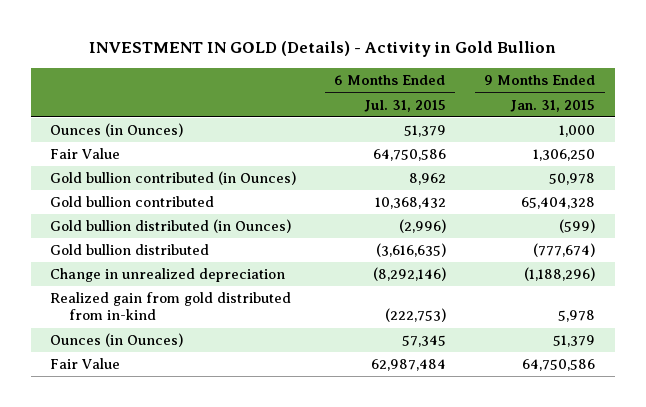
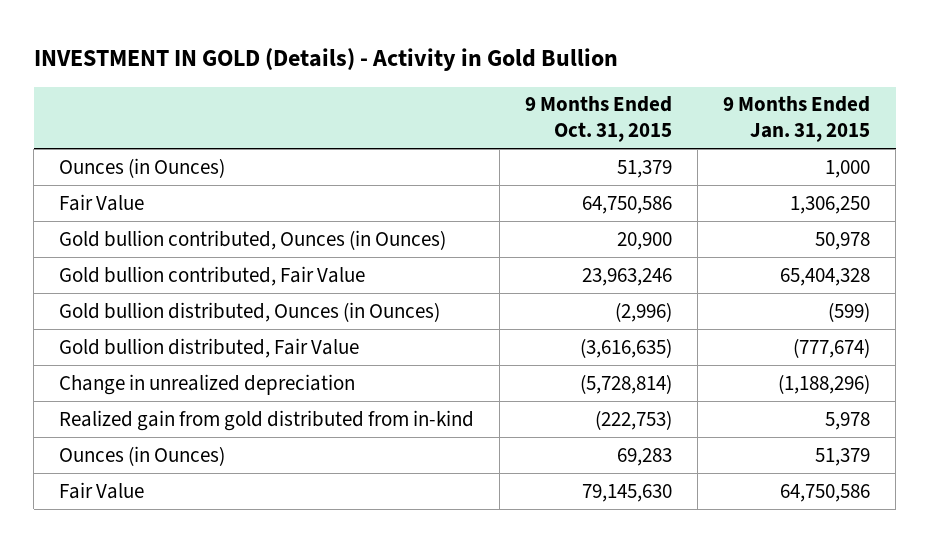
- | 6 Months Ended Jul. 31, 2015 | 9 Months Ended Jan. 31, 2015
+ | 9 Months Ended Oct. 31, 2015 | 9 Months Ended Jan. 31, 2015
- Gold bullion contributed (in Ounces) | 8,962 | 50,978
- Gold bullion contributed | 10,368,432 | 65,404,328
- Gold bullion distributed (in Ounces) | (2,996) | (599)
- Gold bullion distributed | (3,616,635) | (777,674)
+ Gold bullion contributed, Ounces (in Ounces) | 20,900 | 50,978
+ Gold bullion contributed, Fair Value | 23,963,246 | 65,404,328
+ Gold bullion distributed, Ounces (in Ounces) | (2,996) | (599)
+ Gold bullion distributed, Fair Value | (3,616,635) | (777,674)

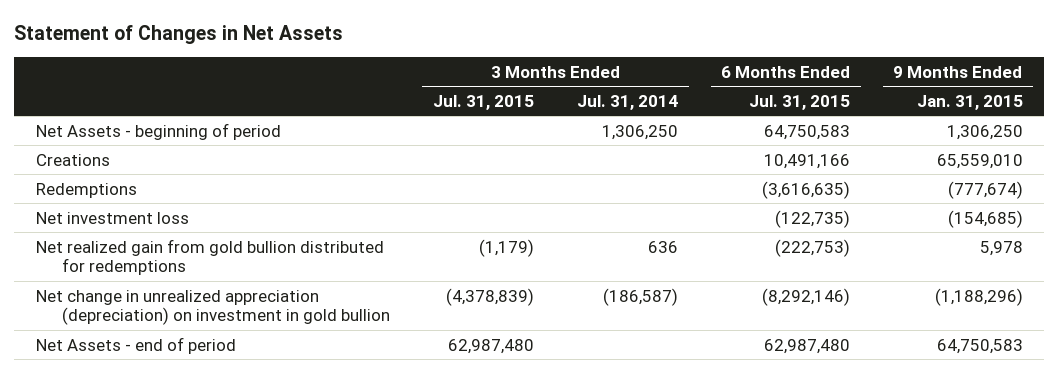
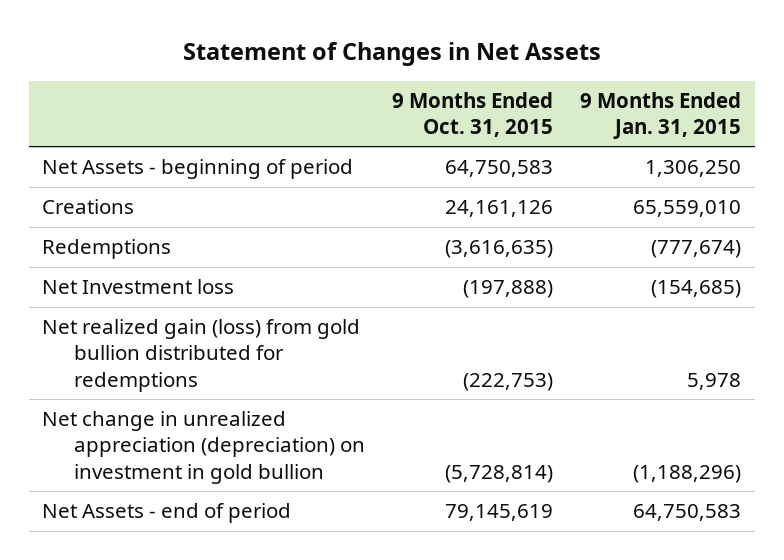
- | 3 Months Ended Jul. 31, 2015 | 3 Months Ended Jul. 31, 2014 | 6 Months Ended Jul. 31, 2015 | 9 Months Ended Jan. 31, 2015
+ | 9 Months Ended Oct. 31, 2015 | 9 Months Ended Jan. 31, 2015
- Net investment loss | | | (122,735) | (154,685)
- Net realized gain from gold bullion distributed for redemptions | (1,179) | 636 | (222,753) | 5,978
+ Net Investment loss | (197,888) | (154,685)
+ Net realized gain (loss) from gold bullion distributed for redemptions | (222,753) | 5,978

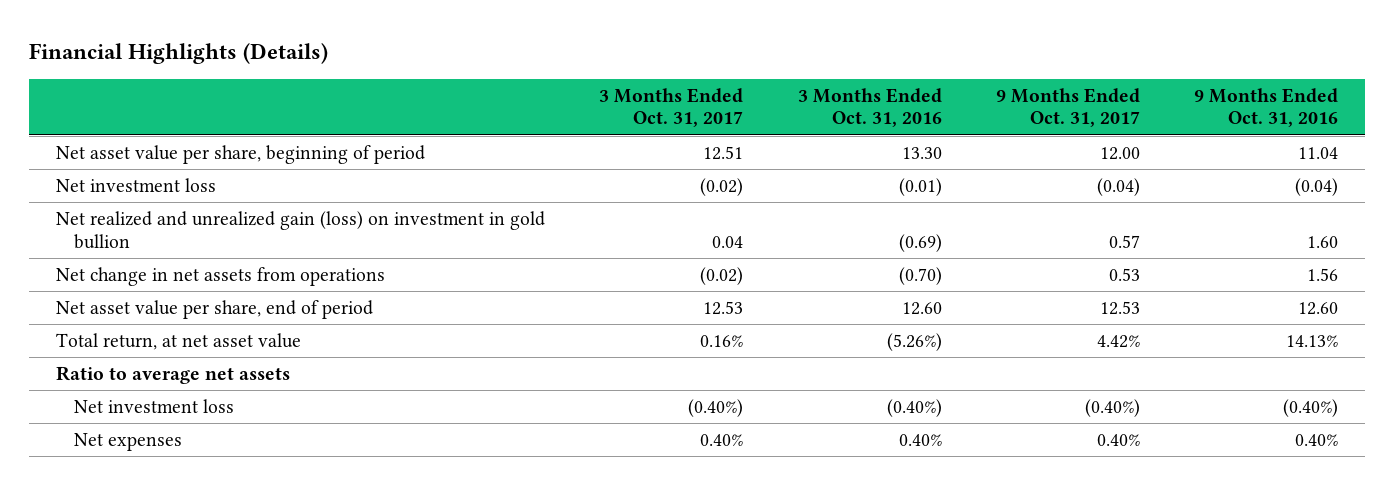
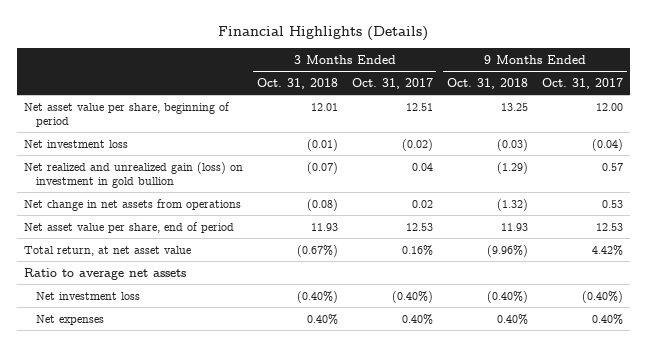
- | 3 Months Ended Oct. 31, 2017 | 3 Months Ended Oct. 31, 2016 | 9 Months Ended Oct. 31, 2017 | 9 Months Ended Oct. 31, 2016
+ | 3 Months Ended Oct. 31, 2018 | 3 Months Ended Oct. 31, 2017 | 9 Months Ended Oct. 31, 2018 | 9 Months Ended Oct. 31, 2017
- Net change in net assets from operations | (0.02) | (0.70) | 0.53 | 1.56
+ Net change in net assets from operations | (0.08) | 0.02 | (1.32) | 0.53

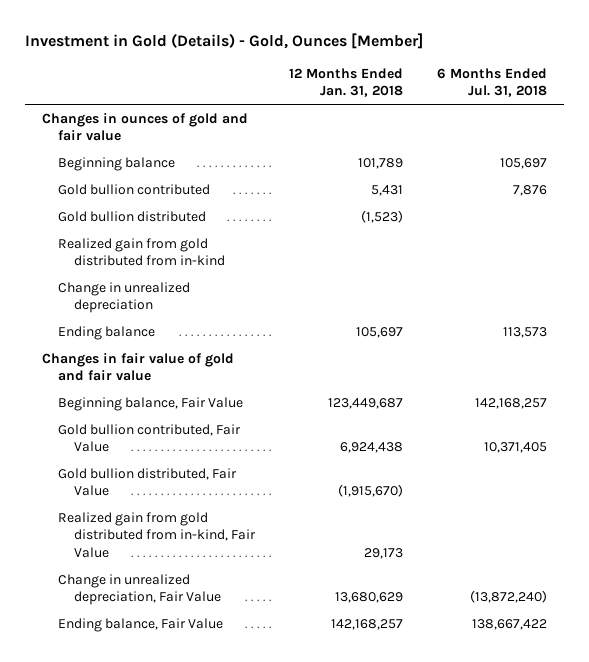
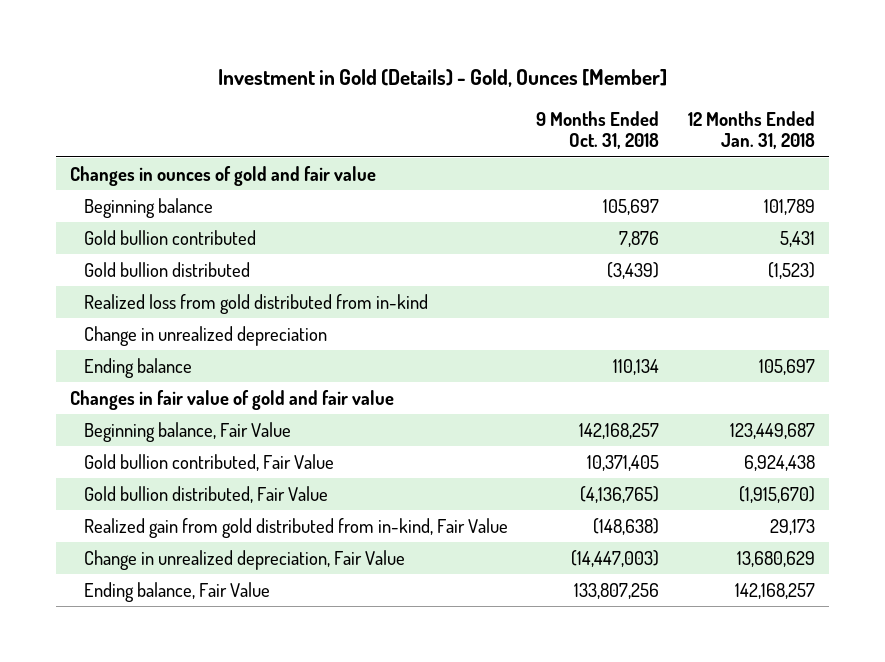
- | 12 Months Ended Jan. 31, 2018 | 6 Months Ended Jul. 31, 2018
+ | 9 Months Ended Oct. 31, 2018 | 12 Months Ended Jan. 31, 2018
- Realized gain from gold distributed from in-kind
+ Realized loss from gold distributed from in-kind

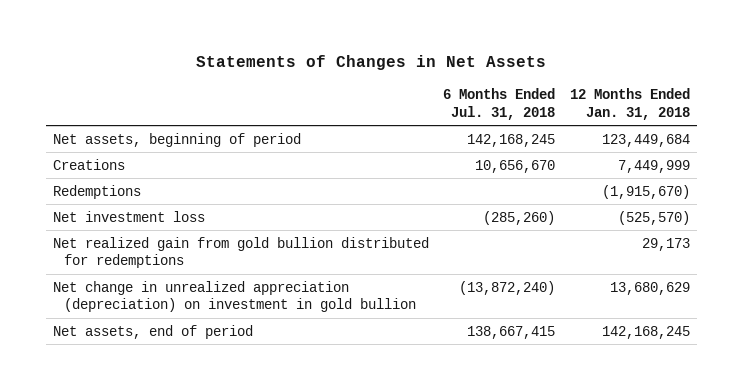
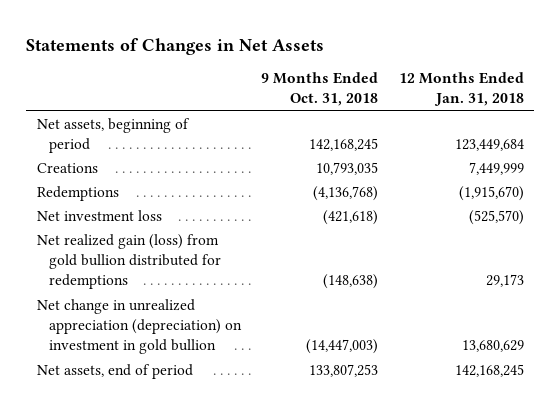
- | 6 Months Ended Jul. 31, 2018 | 12 Months Ended Jan. 31, 2018
+ | 9 Months Ended Oct. 31, 2018 | 12 Months Ended Jan. 31, 2018
- Net realized gain from gold bullion distributed for redemptions | | 29,173
+ Net realized gain (loss) from gold bullion distributed for redemptions | (148,638) | 29,173

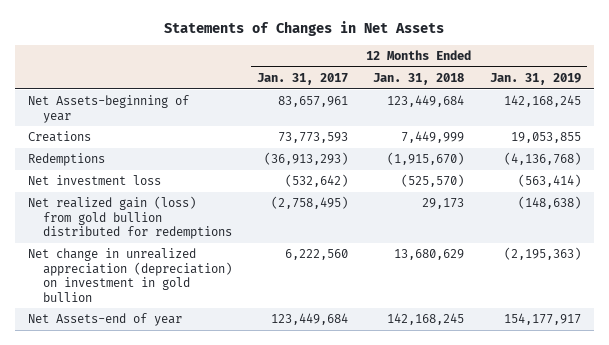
- | 9 Months Ended Oct. 31, 2018 | 12 Months Ended Jan. 31, 2018
+ | 12 Months Ended Jan. 31, 2017 | 12 Months Ended Jan. 31, 2018 | 12 Months Ended Jan. 31, 2019
- Net assets, beginning of period | 142,168,245 | 123,449,684
+ Net Assets-beginning of year | 83,657,961 | 123,449,684 | 142,168,245
- Net assets, end of period | 133,807,253 | 142,168,245
+ Net Assets-end of year | 123,449,684 | 142,168,245 | 154,177,917

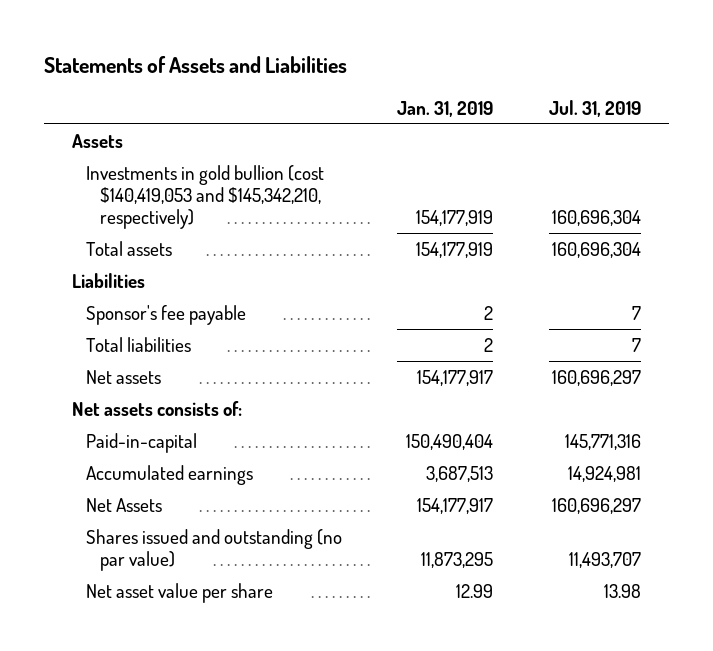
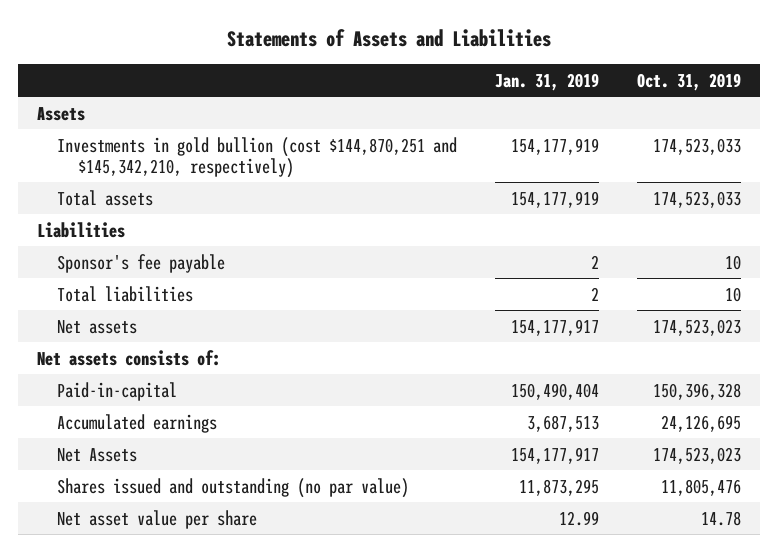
- | Jan. 31, 2019 | Jul. 31, 2019
+ | Jan. 31, 2019 | Oct. 31, 2019
- Investments in gold bullion (cost $140,419,053 and $145,342,210, respectively) | 154,177,919 | 160,696,304
+ Investments in gold bullion (cost $144,870,251 and $145,342,210, respectively) | 154,177,919 | 174,523,033

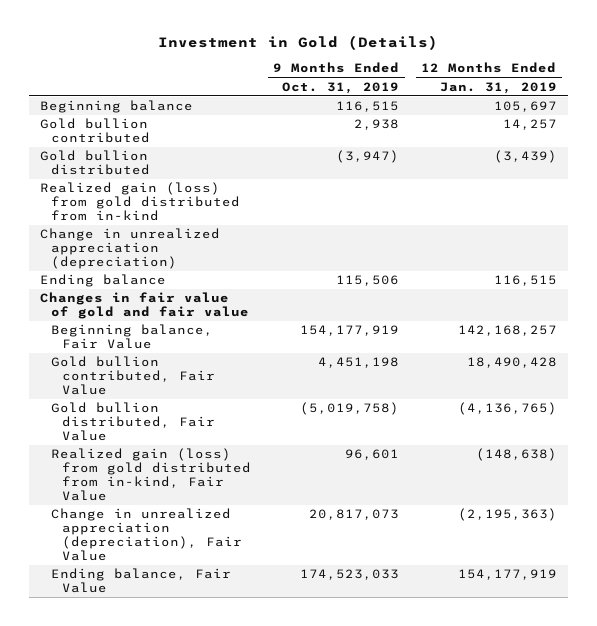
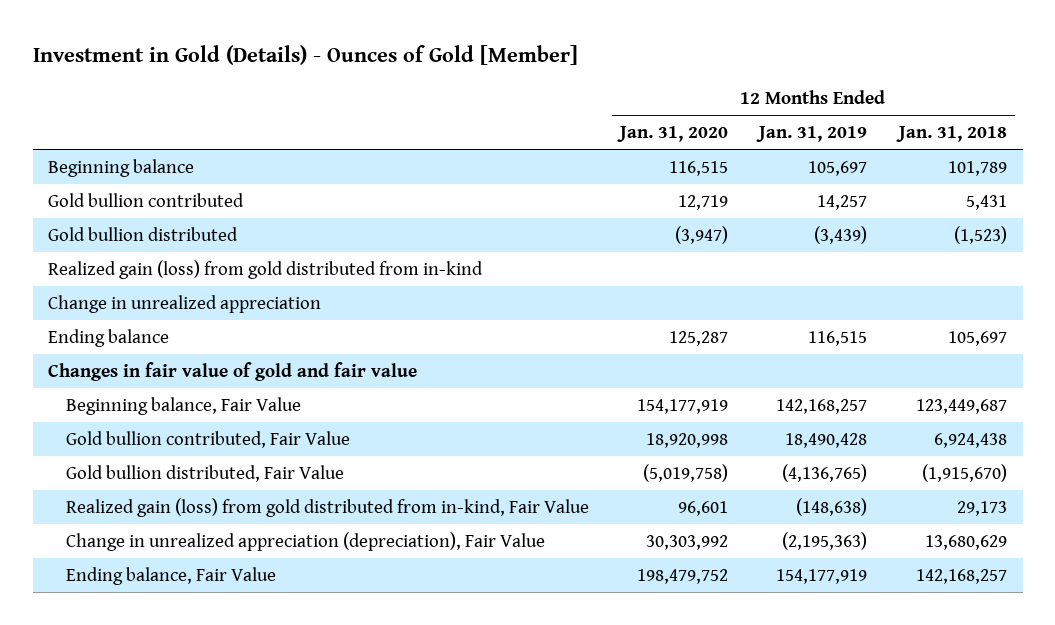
- Investment in Gold (Details)
+ Investment in Gold (Details) - Ounces of Gold [Member]
- | 9 Months Ended Oct. 31, 2019 | 12 Months Ended Jan. 31, 2019
+ | 12 Months Ended Jan. 31, 2020 | 12 Months Ended Jan. 31, 2019 | 12 Months Ended Jan. 31, 2018
- Change in unrealized appreciation (depreciation)
+ Change in unrealized appreciation

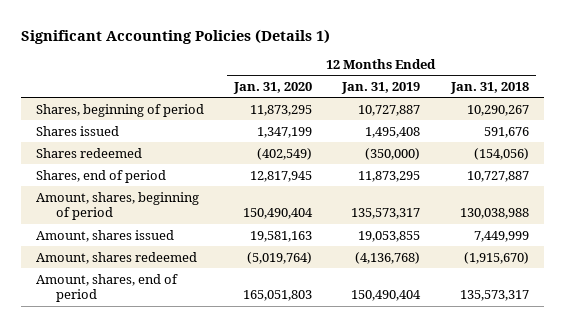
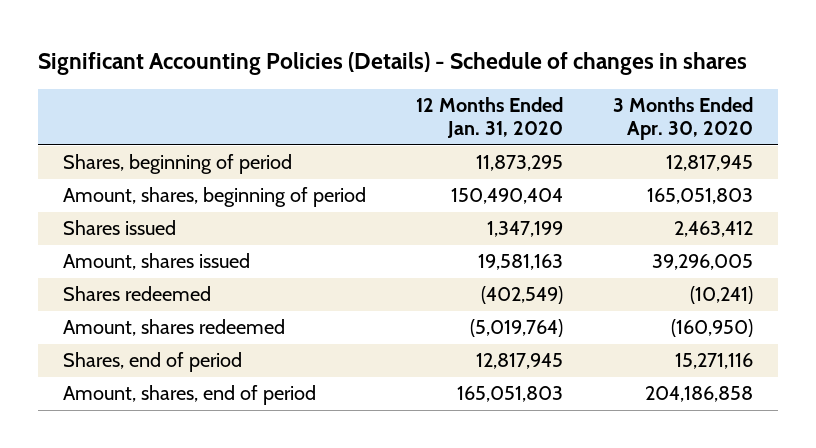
- Significant Accounting Policies (Details 1)
+ Significant Accounting Policies (Details) - Schedule of changes in shares
- | 12 Months Ended Jan. 31, 2020 | 12 Months Ended Jan. 31, 2019 | 12 Months Ended Jan. 31, 2018
+ | 12 Months Ended Jan. 31, 2020 | 3 Months Ended Apr. 30, 2020
moved down: Shares issued | 1,347,199 | 2,463,412
moved down: Shares redeemed | (402,549) | (10,241)
moved down: Shares, end of period | 12,817,945 | 15,271,116

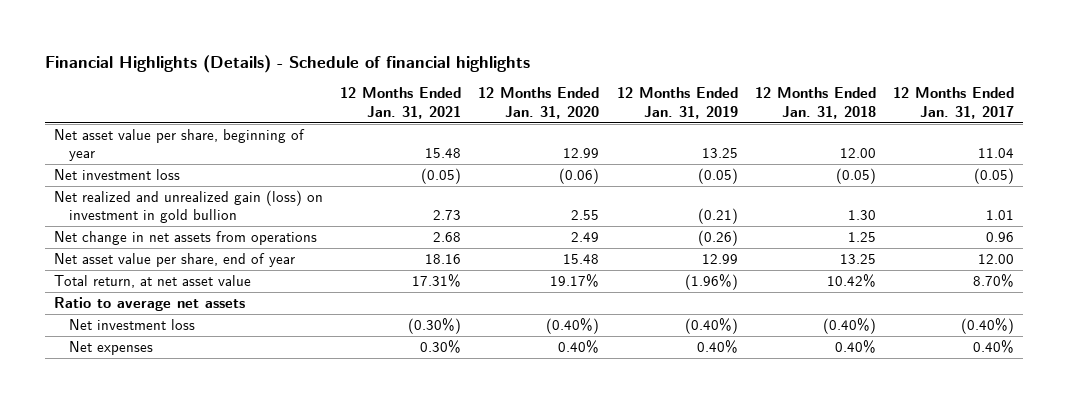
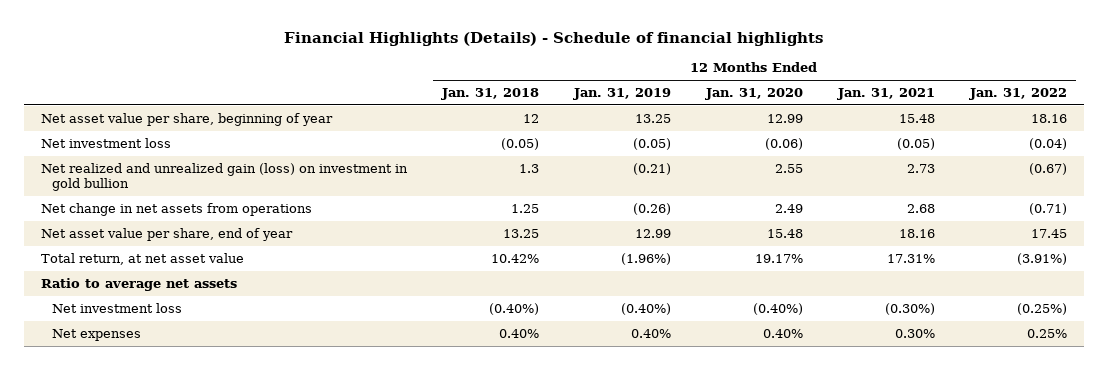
- | 12 Months Ended Jan. 31, 2021 | 12 Months Ended Jan. 31, 2020 | 12 Months Ended Jan. 31, 2019 | 12 Months Ended Jan. 31, 2018 | 12 Months Ended Jan. 31, 2017
+ | 12 Months Ended Jan. 31, 2018 | 12 Months Ended Jan. 31, 2019 | 12 Months Ended Jan. 31, 2020 | 12 Months Ended Jan. 31, 2021 | 12 Months Ended Jan. 31, 2022
- Net asset value per share, beginning of year | 15.48 | 12.99 | 13.25 | 12.00 | 11.04
+ Net asset value per share, beginning of year | 12 | 13.25 | 12.99 | 15.48 | 18.16
- Net realized and unrealized gain (loss) on investment in gold bullion | 2.73 | 2.55 | (0.21) | 1.30 | 1.01
+ Net realized and unrealized gain (loss) on investment in gold bullion | 1.3 | (0.21) | 2.55 | 2.73 | (0.67)

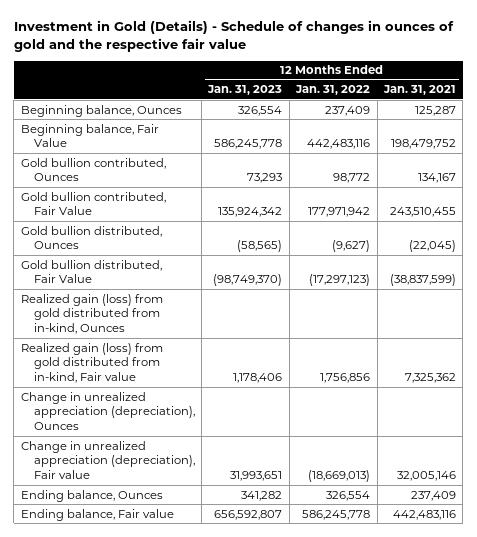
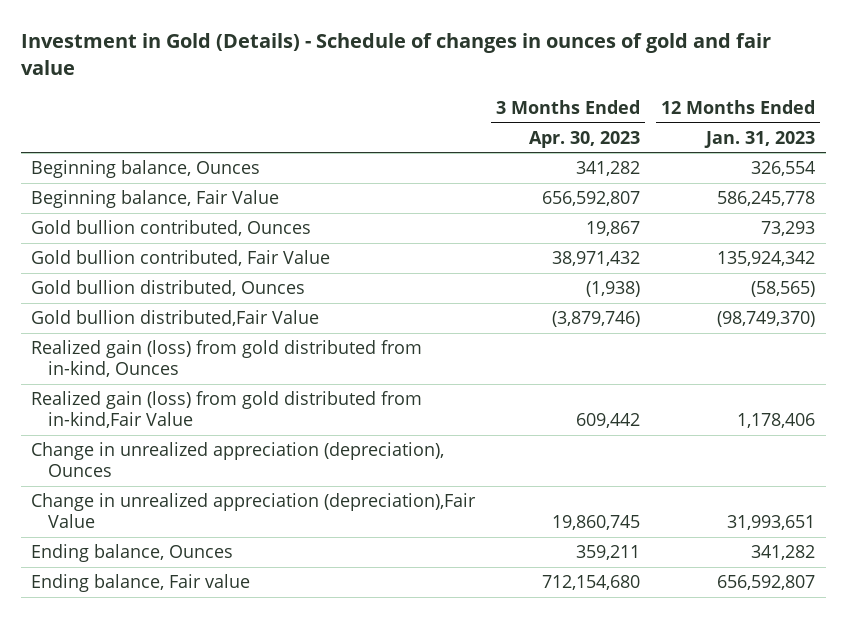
- Investment in Gold (Details) - Schedule of changes in ounces of gold and the respective fair value
+ Investment in Gold (Details) - Schedule of changes in ounces of gold and fair value
- | 12 Months Ended Jan. 31, 2023 | 12 Months Ended Jan. 31, 2022 | 12 Months Ended Jan. 31, 2021
+ | 3 Months Ended Apr. 30, 2023 | 12 Months Ended Jan. 31, 2023
- Gold bullion distributed, Fair Value | (98,749,370) | (17,297,123) | (38,837,599)
+ Gold bullion distributed,Fair Value | (3,879,746) | (98,749,370)
- Realized gain (loss) from gold distributed from in-kind, Fair value | 1,178,406 | 1,756,856 | 7,325,362
+ Realized gain (loss) from gold distributed from in-kind,Fair Value | 609,442 | 1,178,406
- Change in unrealized appreciation (depreciation), Fair value | 31,993,651 | (18,669,013) | 32,005,146
+ Change in unrealized appreciation (depreciation),Fair Value | 19,860,745 | 31,993,651

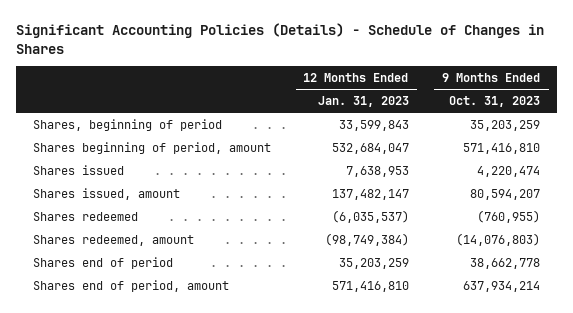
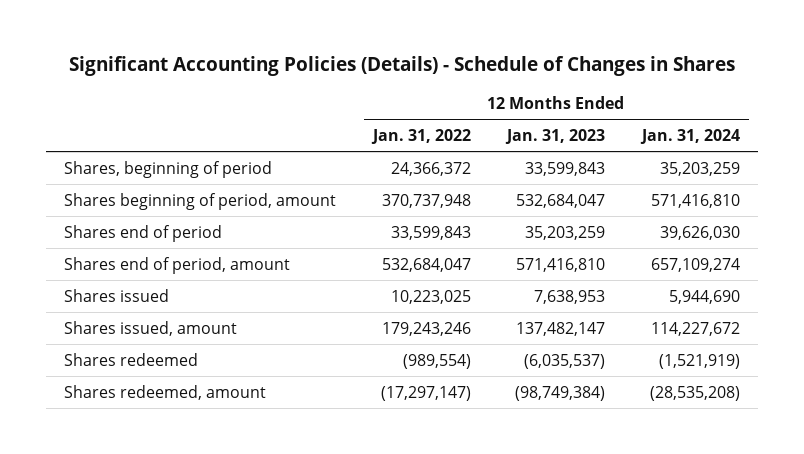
- | 12 Months Ended Jan. 31, 2023 | 9 Months Ended Oct. 31, 2023
+ | 12 Months Ended Jan. 31, 2022 | 12 Months Ended Jan. 31, 2023 | 12 Months Ended Jan. 31, 2024
moved up: Shares end of period | 33,599,843 | 35,203,259 | 39,626,030
moved up: Shares end of period, amount | 532,684,047 | 571,416,810 | 657,109,274

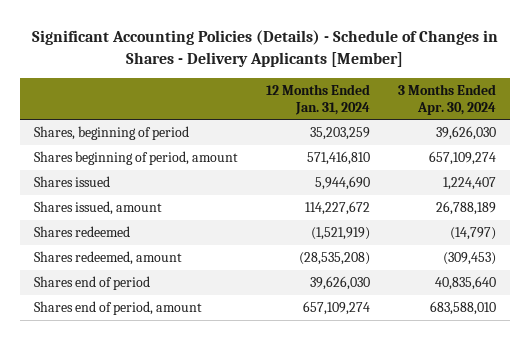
- Significant Accounting Policies (Details) - Schedule of Changes in Shares
+ Significant Accounting Policies (Details) - Schedule of Changes in Shares - Delivery Applicants [Member]
- | 12 Months Ended Jan. 31, 2022 | 12 Months Ended Jan. 31, 2023 | 12 Months Ended Jan. 31, 2024
+ | 12 Months Ended Jan. 31, 2024 | 3 Months Ended Apr. 30, 2024
moved down: Shares end of period | 39,626,030 | 40,835,640
moved down: Shares end of period, amount | 657,109,274 | 683,588,010

